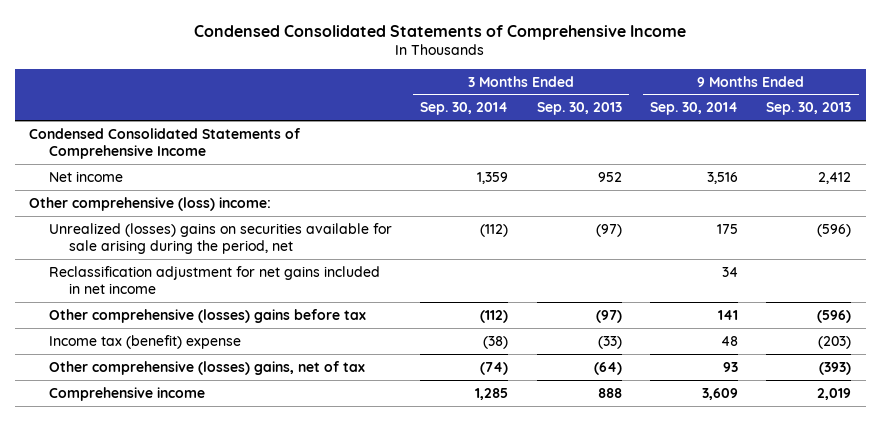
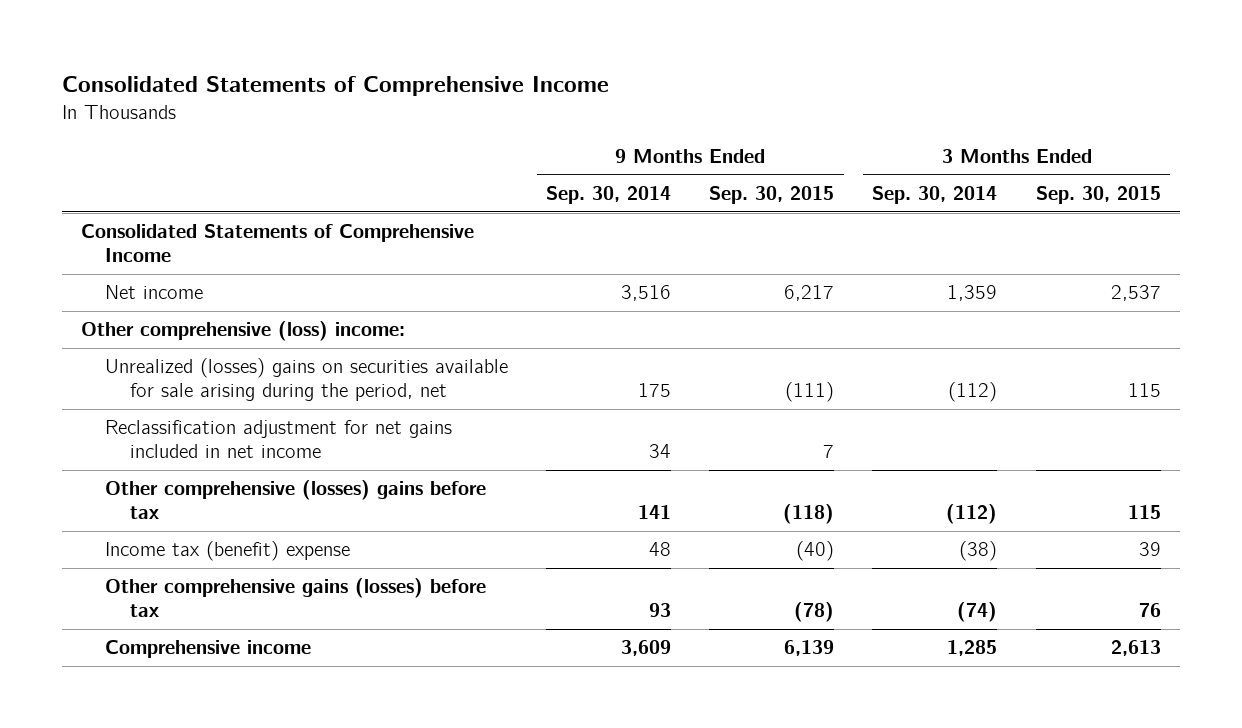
- Condensed Consolidated Statements of Comprehensive Income
+ Consolidated Statements of Comprehensive Income
- | 3 Months Ended Sep. 30, 2014 | 3 Months Ended Sep. 30, 2013 | 9 Months Ended Sep. 30, 2014 | 9 Months Ended Sep. 30, 2013
+ | 9 Months Ended Sep. 30, 2014 | 9 Months Ended Sep. 30, 2015 | 3 Months Ended Sep. 30, 2014 | 3 Months Ended Sep. 30, 2015
- Condensed Consolidated Statements of Comprehensive Income
+ Consolidated Statements of Comprehensive Income
- Other comprehensive (losses) gains, net of tax | (74) | (64) | 93 | (393)
+ Other comprehensive gains (losses) before tax | 93 | (78) | (74) | 76

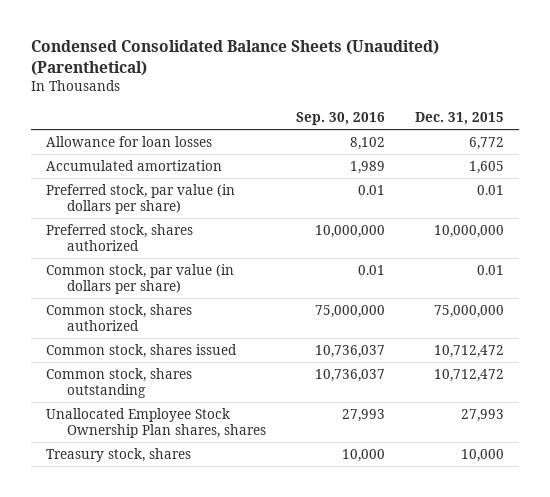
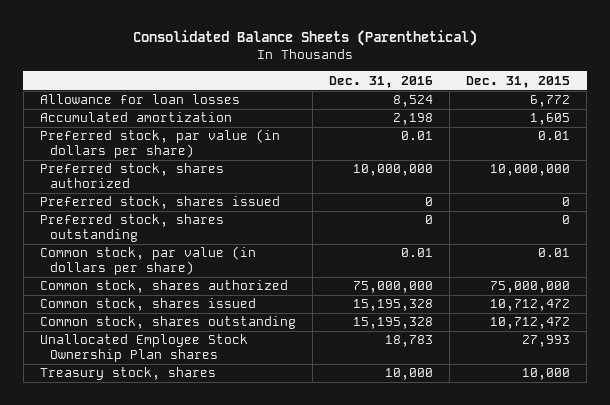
- Condensed Consolidated Balance Sheets (Unaudited) (Parenthetical)
+ Consolidated Balance Sheets (Parenthetical)
- | Sep. 30, 2016 | Dec. 31, 2015
+ | Dec. 31, 2016 | Dec. 31, 2015
+ Preferred stock, shares issued | 0 | 0
+ Preferred stock, shares outstanding | 0 | 0
- Unallocated Employee Stock Ownership Plan shares, shares | 27,993 | 27,993
+ Unallocated Employee Stock Ownership Plan shares | 18,783 | 27,993

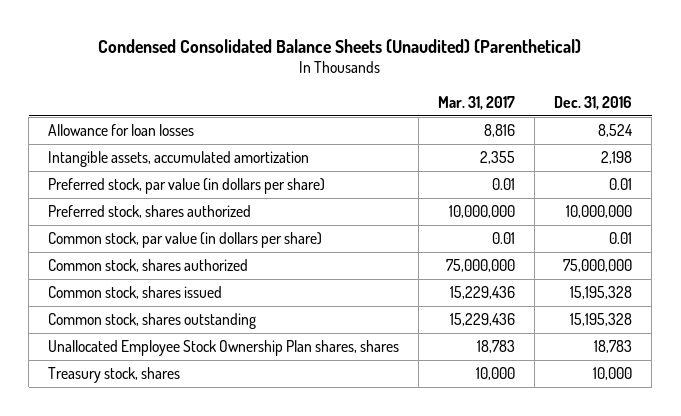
- Consolidated Balance Sheets (Parenthetical)
+ Condensed Consolidated Balance Sheets (Unaudited) (Parenthetical)
- | Dec. 31, 2016 | Dec. 31, 2015
+ | Mar. 31, 2017 | Dec. 31, 2016
- Accumulated amortization | 2,198 | 1,605
+ Intangible assets, accumulated amortization | 2,355 | 2,198
- Preferred stock, shares issued | 0 | 0
- Preferred stock, shares outstanding | 0 | 0
- Unallocated Employee Stock Ownership Plan shares | 18,783 | 27,993
+ Unallocated Employee Stock Ownership Plan shares, shares | 18,783 | 18,783

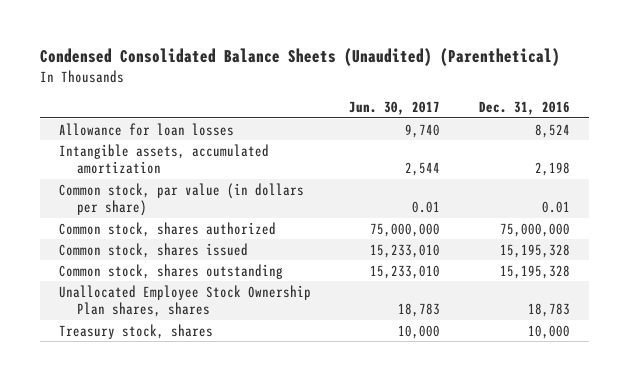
- | Mar. 31, 2017 | Dec. 31, 2016
+ | Jun. 30, 2017 | Dec. 31, 2016
- Preferred stock, par value (in dollars per share) | 0.01 | 0.01
- Preferred stock, shares authorized | 10,000,000 | 10,000,000

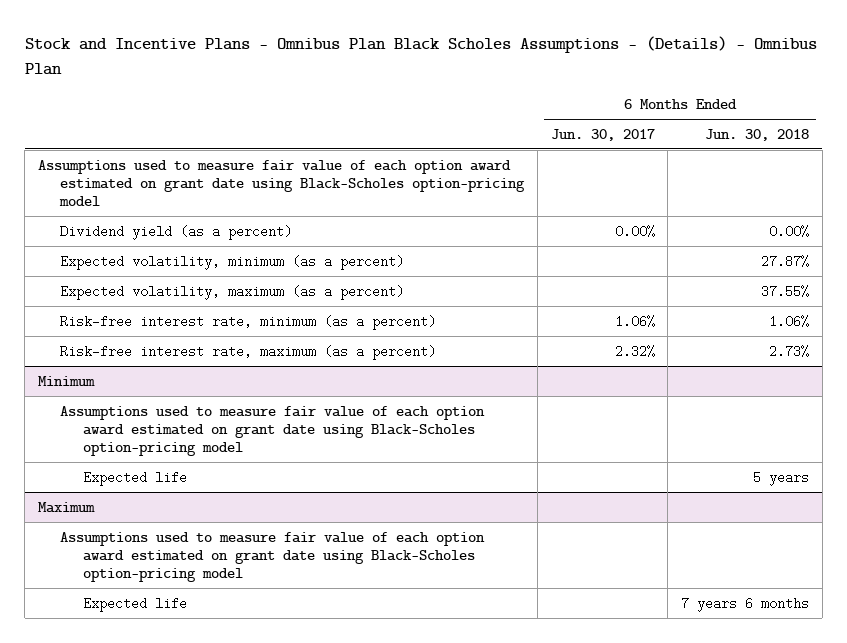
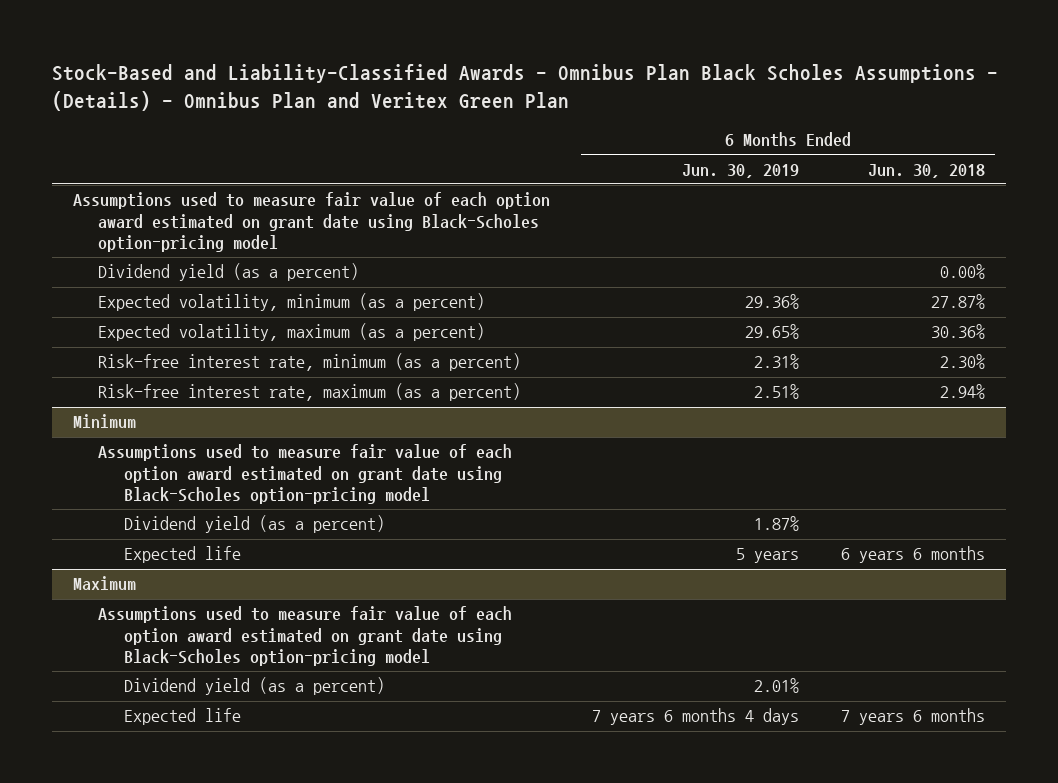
- Stock and Incentive Plans - Omnibus Plan Black Scholes Assumptions - (Details) - Omnibus Plan
+ Stock-Based and Liability-Classified Awards - Omnibus Plan Black Scholes Assumptions - (Details) - Omnibus Plan and Veritex Green Plan
- | 6 Months Ended Jun. 30, 2017 | 6 Months Ended Jun. 30, 2018
+ | 6 Months Ended Jun. 30, 2019 | 6 Months Ended Jun. 30, 2018
- Expected volatility, maximum (as a percent) | | 37.55%
- Risk-free interest rate, minimum (as a percent) | 1.06% | 1.06%
- Risk-free interest rate, maximum (as a percent) | 2.32% | 2.73%
+ Expected volatility, maximum (as a percent) | 29.65% | 30.36%
+ Risk-free interest rate, minimum (as a percent) | 2.31% | 2.30%
+ Risk-free interest rate, maximum (as a percent) | 2.51% | 2.94%
@ Minimum
- Expected life | | 5 years
+ Dividend yield (as a percent) | 1.87% |
+ Expected life | 5 years | 6 years 6 months
@ Maximum
+ Dividend yield (as a percent) | 2.01% |

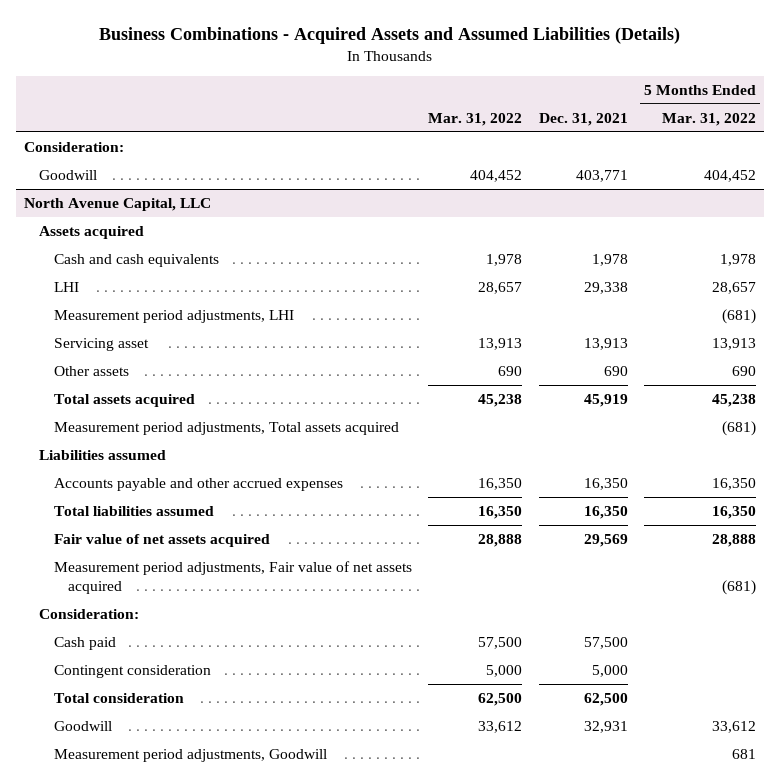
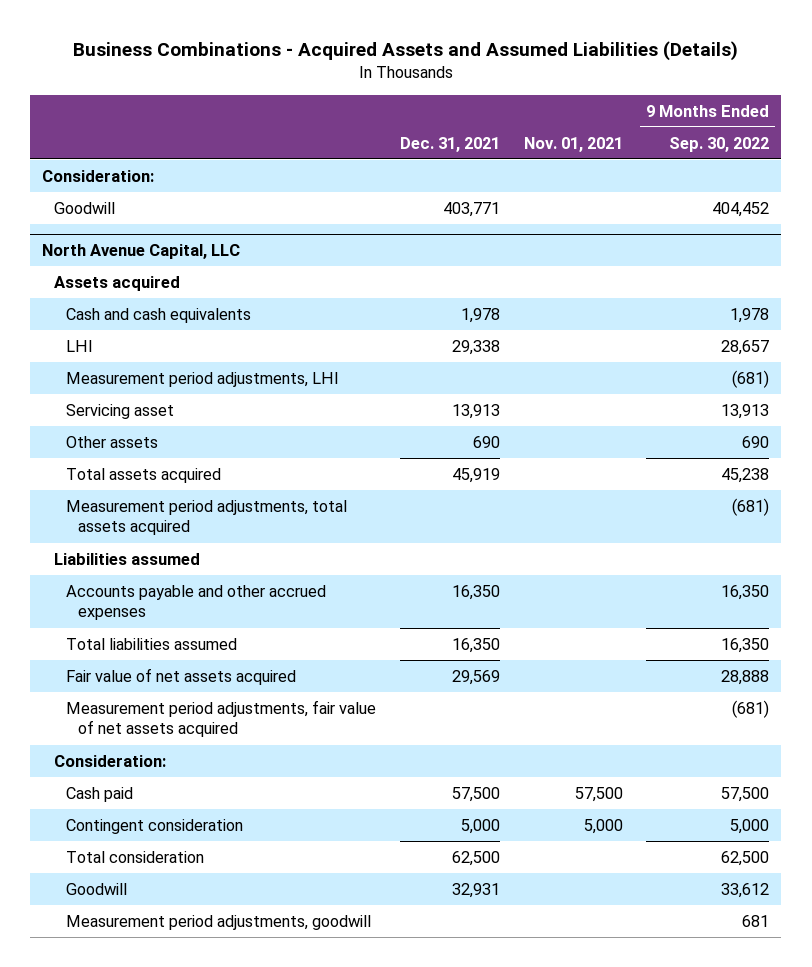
- | Mar. 31, 2022 | Dec. 31, 2021 | 5 Months Ended Mar. 31, 2022
+ | Dec. 31, 2021 | Nov. 01, 2021 | 9 Months Ended Sep. 30, 2022
@ North Avenue Capital, LLC
- Measurement period adjustments, Total assets acquired | | | (681)
+ Measurement period adjustments, total assets acquired | | | (681)
- Measurement period adjustments, Fair value of net assets acquired | | | (681)
+ Measurement period adjustments, fair value of net assets acquired | | | (681)
- Measurement period adjustments, Goodwill | | | 681
+ Measurement period adjustments, goodwill | | | 681

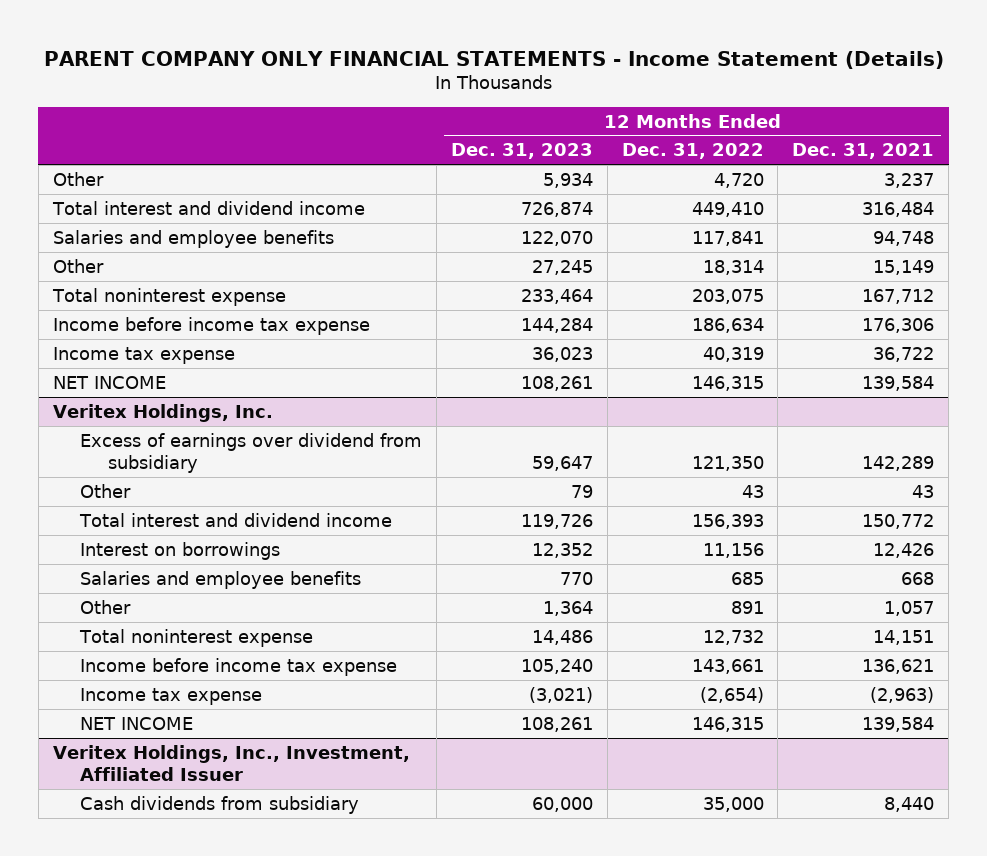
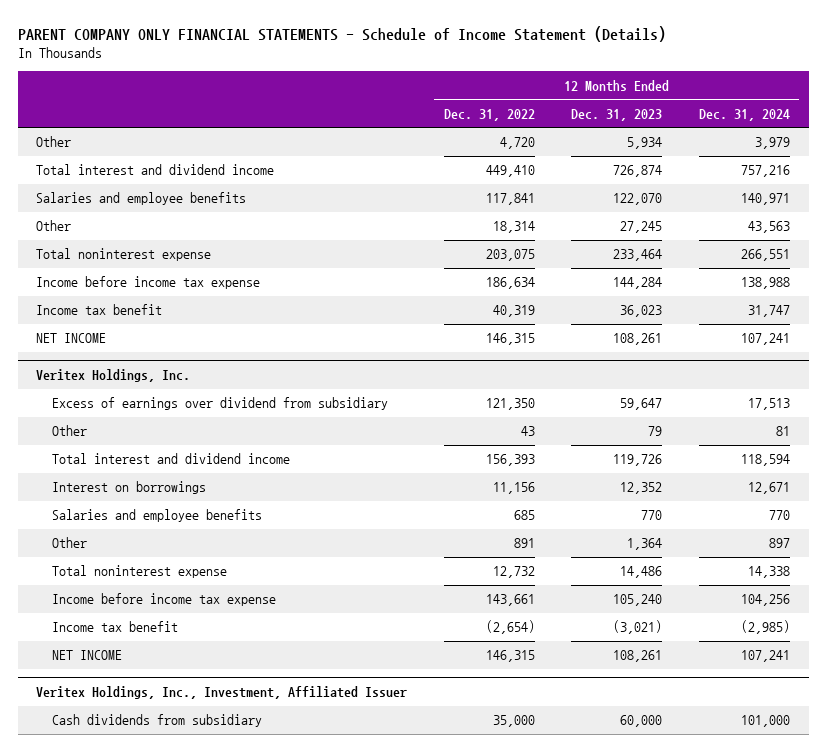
- PARENT COMPANY ONLY FINANCIAL STATEMENTS - Income Statement (Details)
+ PARENT COMPANY ONLY FINANCIAL STATEMENTS - Schedule of Income Statement (Details)
- | 12 Months Ended Dec. 31, 2023 | 12 Months Ended Dec. 31, 2022 | 12 Months Ended Dec. 31, 2021
+ | 12 Months Ended Dec. 31, 2022 | 12 Months Ended Dec. 31, 2023 | 12 Months Ended Dec. 31, 2024
- Income tax expense | 36,023 | 40,319 | 36,722
+ Income tax benefit | 40,319 | 36,023 | 31,747
@ Veritex Holdings, Inc.
- Income tax expense | (3,021) | (2,654) | (2,963)
+ Income tax benefit | (2,654) | (3,021) | (2,985)

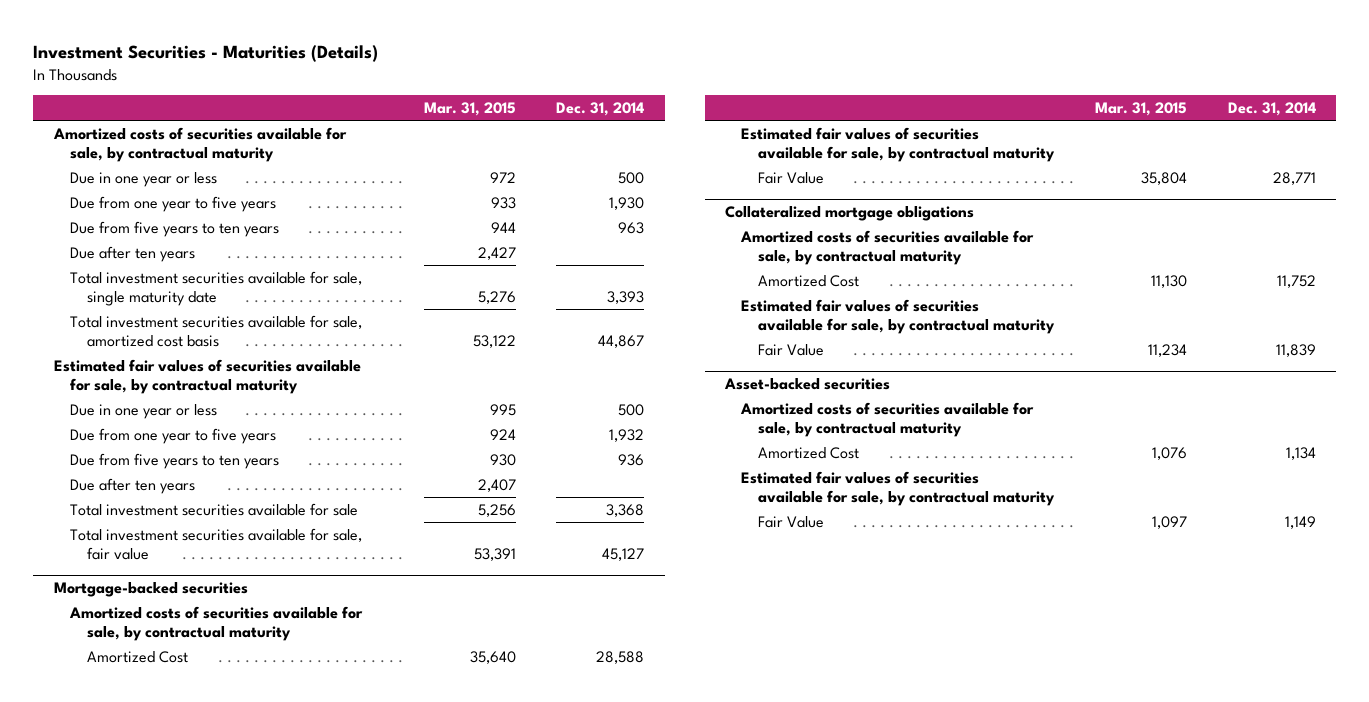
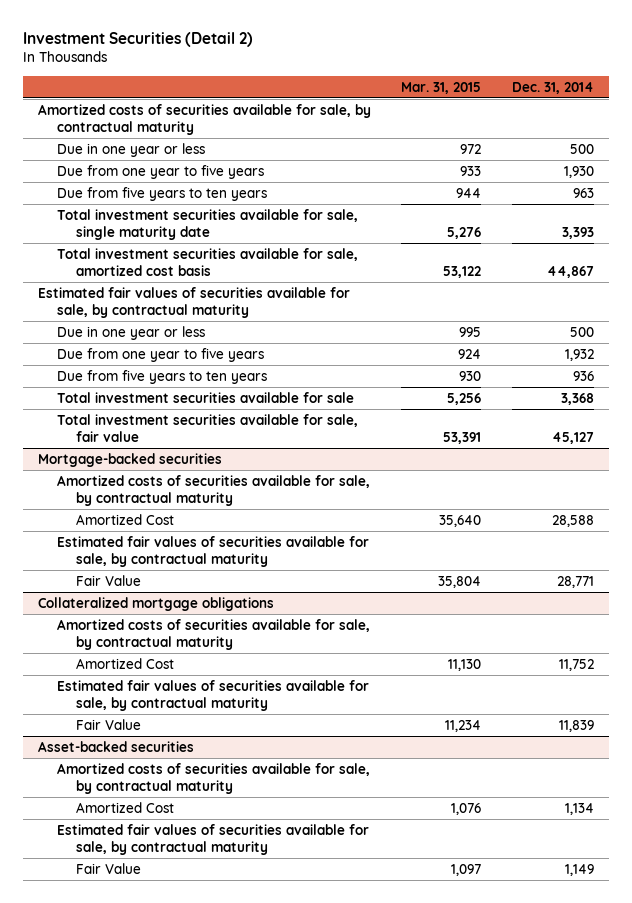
- Investment Securities - Maturities (Details)
+ Investment Securities (Detail 2)
- Due after ten years | 2,427 |
- Due after ten years | 2,407 |

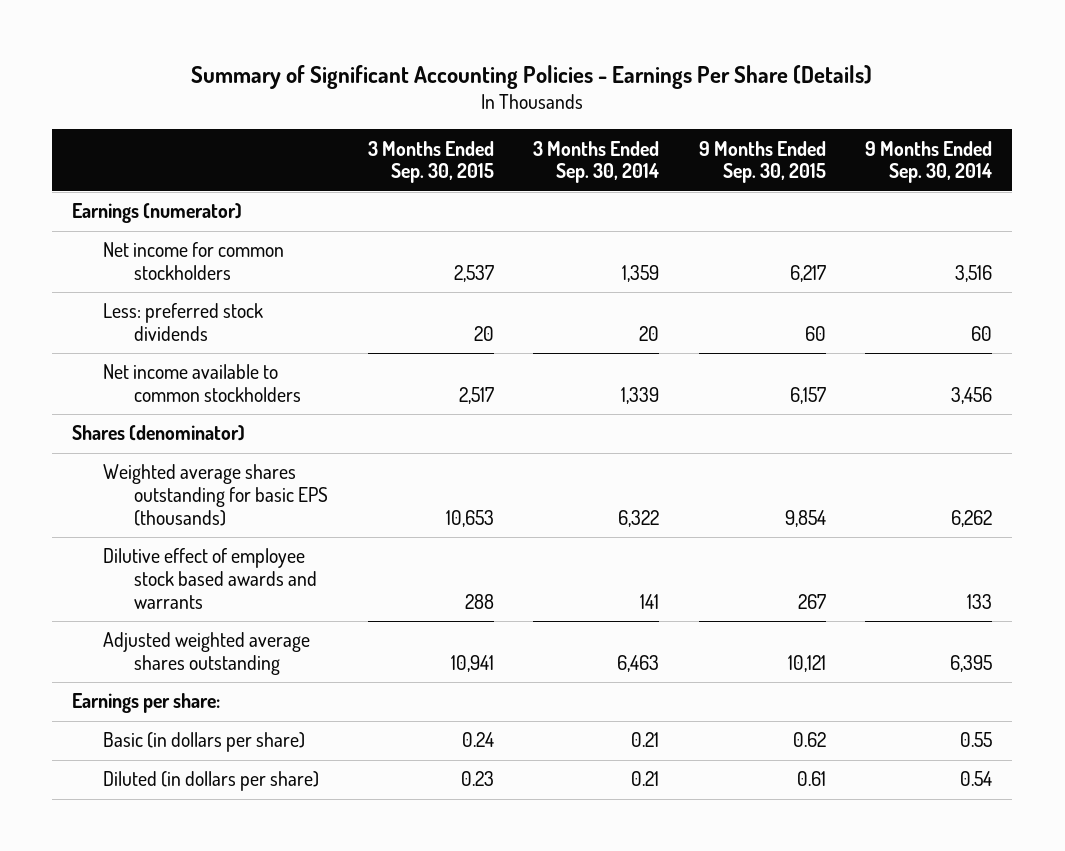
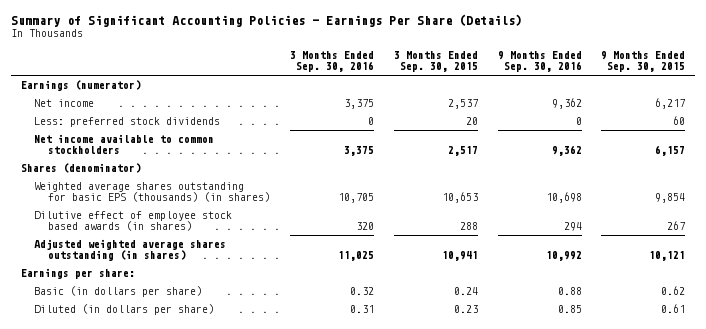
- | 3 Months Ended Sep. 30, 2015 | 3 Months Ended Sep. 30, 2014 | 9 Months Ended Sep. 30, 2015 | 9 Months Ended Sep. 30, 2014
+ | 3 Months Ended Sep. 30, 2016 | 3 Months Ended Sep. 30, 2015 | 9 Months Ended Sep. 30, 2016 | 9 Months Ended Sep. 30, 2015
- Net income for common stockholders | 2,537 | 1,359 | 6,217 | 3,516
+ Net income | 3,375 | 2,537 | 9,362 | 6,217
- Weighted average shares outstanding for basic EPS (thousands) | 10,653 | 6,322 | 9,854 | 6,262
- Dilutive effect of employee stock based awards and warrants | 288 | 141 | 267 | 133
- Adjusted weighted average shares outstanding | 10,941 | 6,463 | 10,121 | 6,395
+ Weighted average shares outstanding for basic EPS (thousands) (in shares) | 10,705 | 10,653 | 10,698 | 9,854
+ Dilutive effect of employee stock based awards (in shares) | 320 | 288 | 294 | 267
+ Adjusted weighted average shares outstanding (in shares) | 11,025 | 10,941 | 10,992 | 10,121

